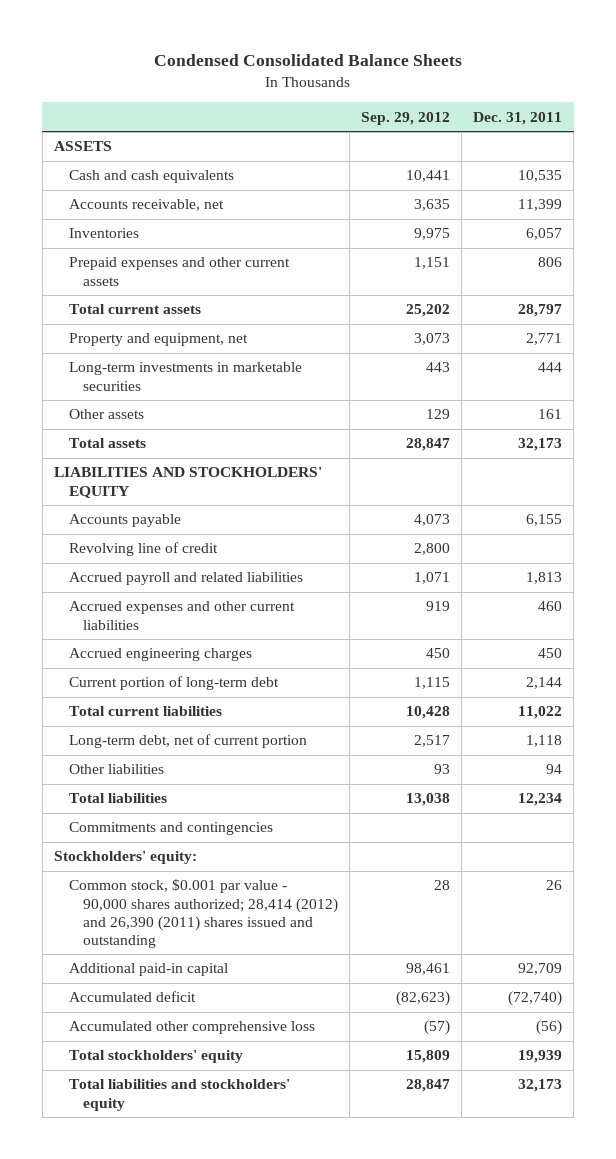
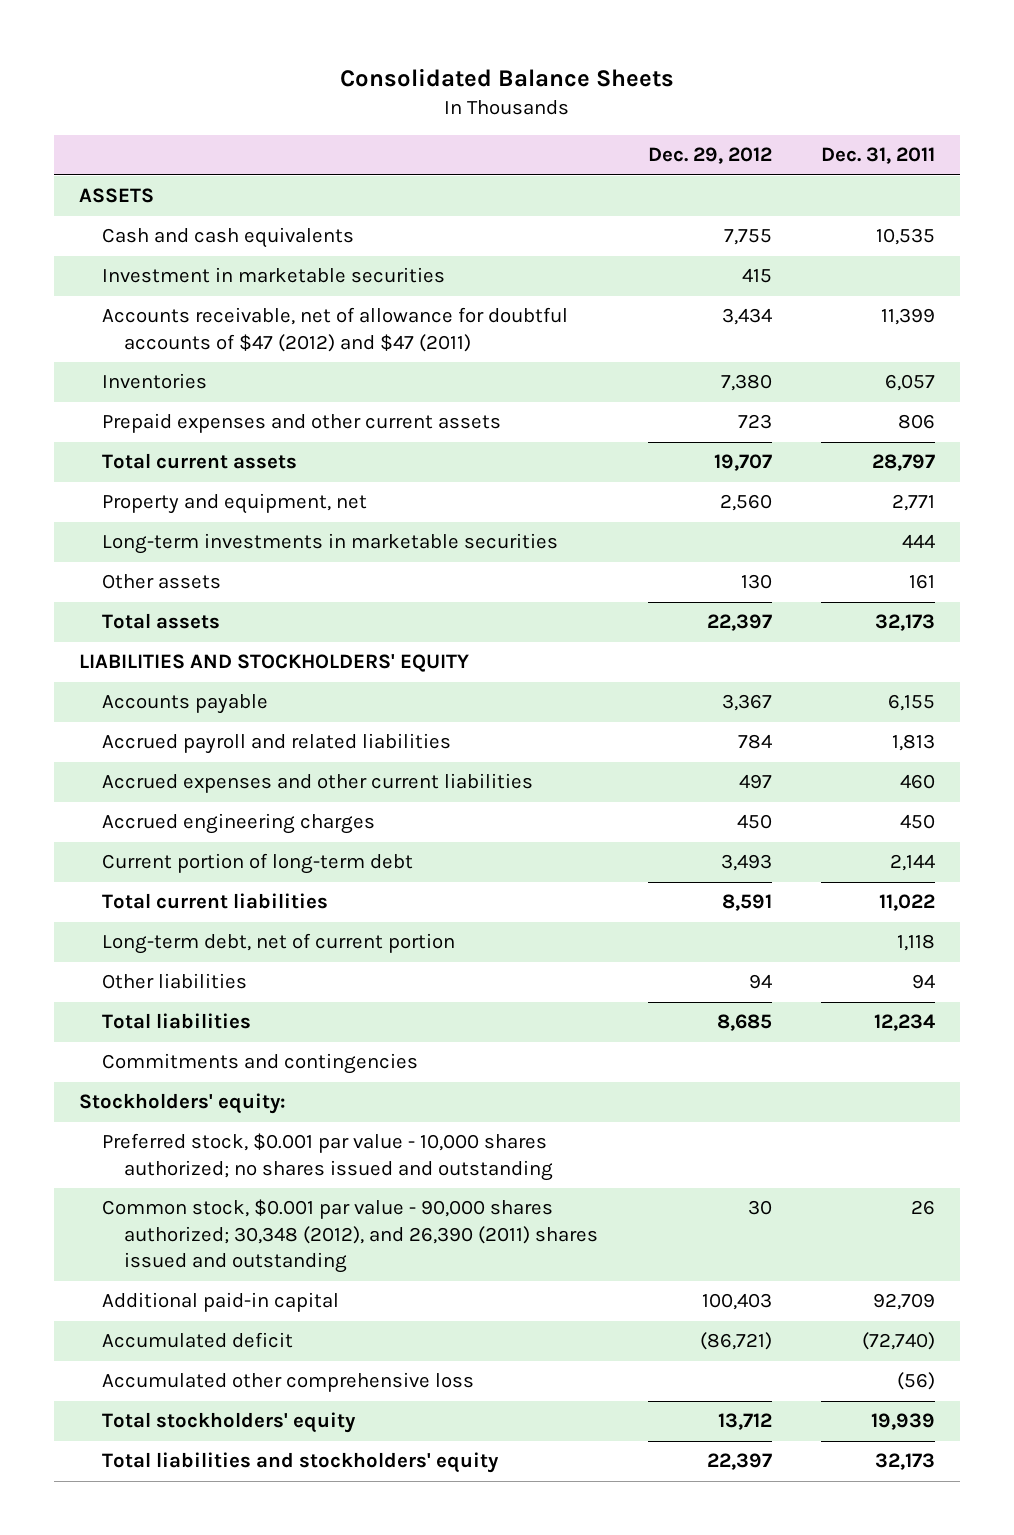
- Condensed Consolidated Balance Sheets
+ Consolidated Balance Sheets
- | Sep. 29, 2012 | Dec. 31, 2011
+ | Dec. 29, 2012 | Dec. 31, 2011
- Accounts receivable, net | 3,635 | 11,399
+ Investment in marketable securities | 415 |
+ Accounts receivable, net of allowance for doubtful accounts of $47 (2012) and $47 (2011) | 3,434 | 11,399
- Revolving line of credit | 2,800 |
- Common stock, $0.001 par value - 90,000 shares authorized; 28,414 (2012) and 26,390 (2011) shares issued and outstanding | 28 | 26
+ Preferred stock, $0.001 par value - 10,000 shares authorized; no shares issued and outstanding
+ Common stock, $0.001 par value - 90,000 shares authorized; 30,348 (2012), and 26,390 (2011) shares issued and outstanding | 30 | 26

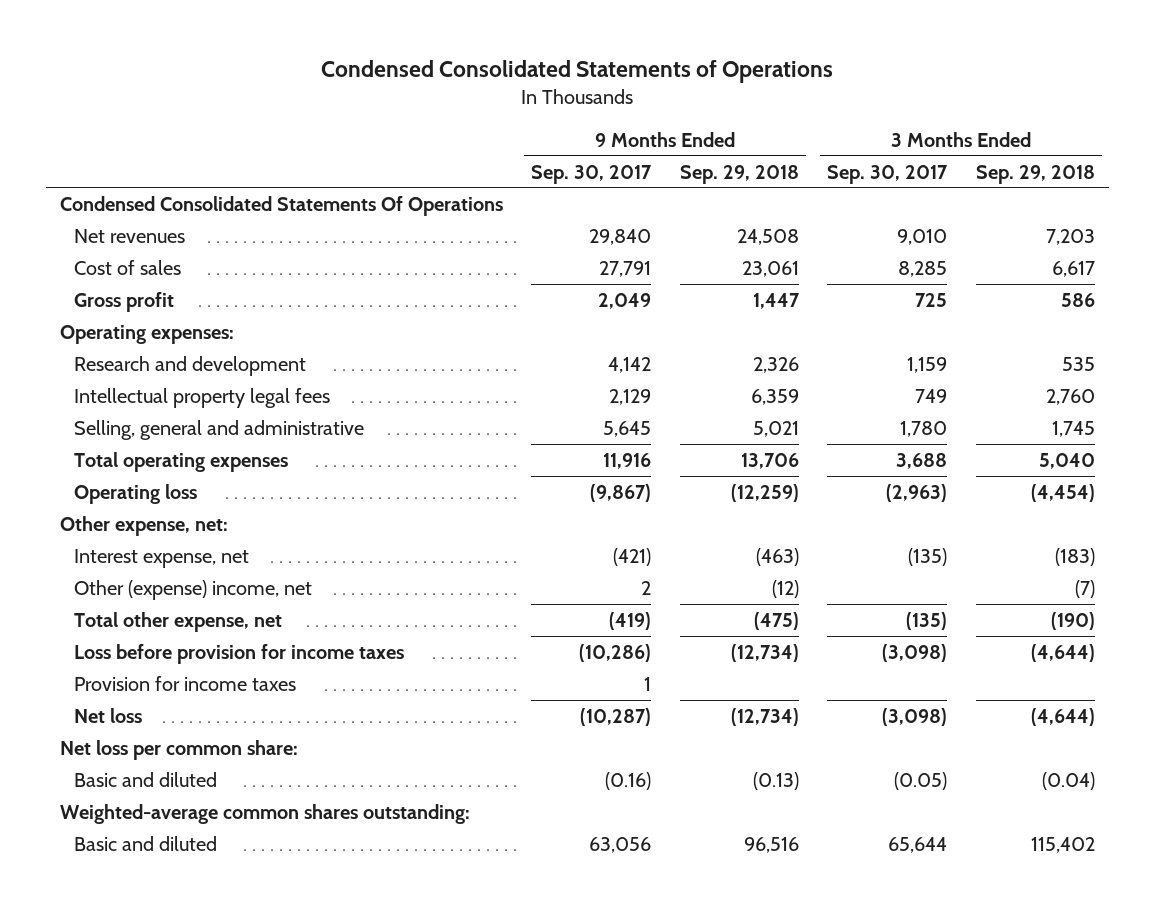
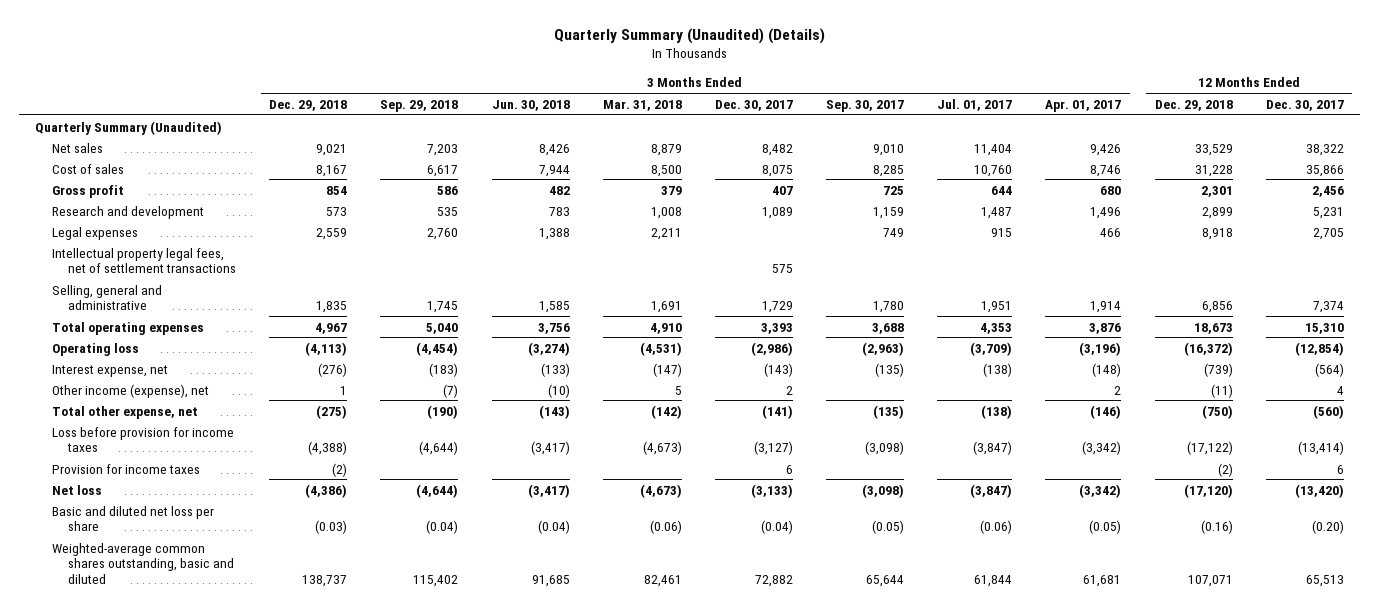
- Condensed Consolidated Statements of Operations
+ Quarterly Summary (Unaudited) (Details)
- | 9 Months Ended Sep. 30, 2017 | 9 Months Ended Sep. 29, 2018 | 3 Months Ended Sep. 30, 2017 | 3 Months Ended Sep. 29, 2018
+ | 3 Months Ended Dec. 29, 2018 | 3 Months Ended Sep. 29, 2018 | 3 Months Ended Jun. 30, 2018 | 3 Months Ended Mar. 31, 2018 | 3 Months Ended Dec. 30, 2017 | 3 Months Ended Sep. 30, 2017 | 3 Months Ended Jul. 01, 2017 | 3 Months Ended Apr. 01, 2017 | 12 Months Ended Dec. 29, 2018 | 12 Months Ended Dec. 30, 2017
- Condensed Consolidated Statements Of Operations
- Net revenues | 29,840 | 24,508 | 9,010 | 7,203
+ Quarterly Summary (Unaudited)
+ Net sales | 9,021 | 7,203 | 8,426 | 8,879 | 8,482 | 9,010 | 11,404 | 9,426 | 33,529 | 38,322
- Operating expenses:
- Intellectual property legal fees | 2,129 | 6,359 | 749 | 2,760
+ Legal expenses | 2,559 | 2,760 | 1,388 | 2,211 | | 749 | 915 | 466 | 8,918 | 2,705
+ Intellectual property legal fees, net of settlement transactions | | | | | 575 | | | | |
- Other expense, net:
- Other (expense) income, net | 2 | (12) | | (7)
+ Other income (expense), net | 1 | (7) | (10) | 5 | 2 | | | 2 | (11) | 4
- Net loss per common share:
- Basic and diluted | (0.16) | (0.13) | (0.05) | (0.04)
- Weighted-average common shares outstanding:
- Basic and diluted | 63,056 | 96,516 | 65,644 | 115,402
+ Basic and diluted net loss per share | (0.03) | (0.04) | (0.04) | (0.06) | (0.04) | (0.05) | (0.06) | (0.05) | (0.16) | (0.20)
+ Weighted-average common shares outstanding, basic and diluted | 138,737 | 115,402 | 91,685 | 82,461 | 72,882 | 65,644 | 61,844 | 61,681 | 107,071 | 65,513

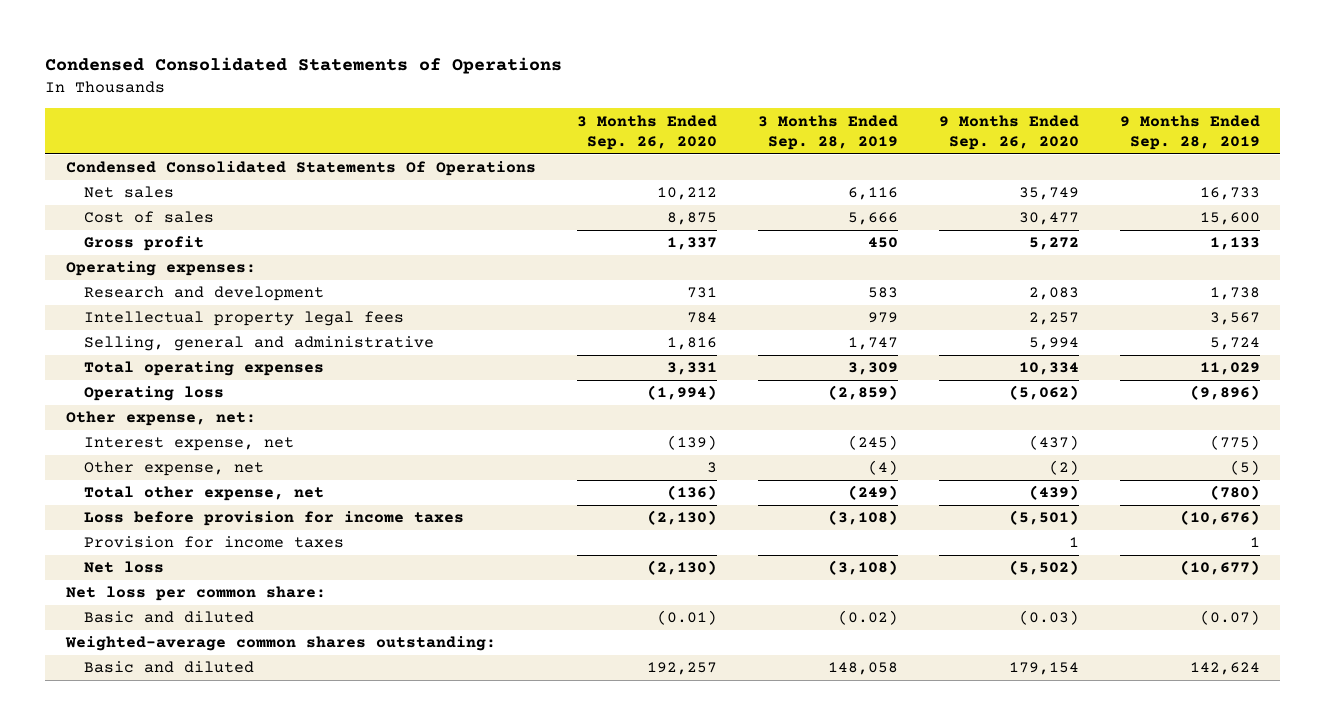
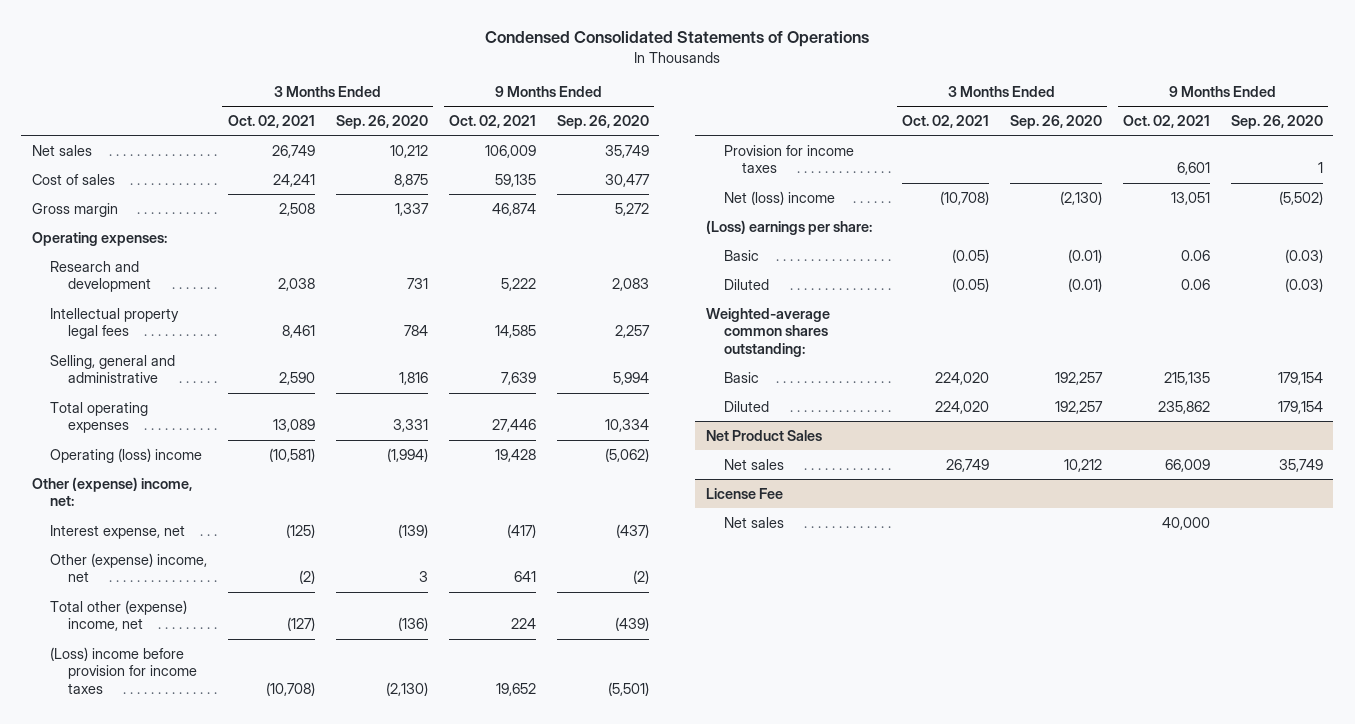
- | 3 Months Ended Sep. 26, 2020 | 3 Months Ended Sep. 28, 2019 | 9 Months Ended Sep. 26, 2020 | 9 Months Ended Sep. 28, 2019
+ | 3 Months Ended Oct. 02, 2021 | 3 Months Ended Sep. 26, 2020 | 9 Months Ended Oct. 02, 2021 | 9 Months Ended Sep. 26, 2020
- Condensed Consolidated Statements Of Operations
- Gross profit | 1,337 | 450 | 5,272 | 1,133
+ Gross margin | 2,508 | 1,337 | 46,874 | 5,272
- Operating loss | (1,994) | (2,859) | (5,062) | (9,896)
- Other expense, net:
+ Operating (loss) income | (10,581) | (1,994) | 19,428 | (5,062)
+ Other (expense) income, net:
- Other expense, net | 3 | (4) | (2) | (5)
- Total other expense, net | (136) | (249) | (439) | (780)
- Loss before provision for income taxes | (2,130) | (3,108) | (5,501) | (10,676)
+ Other (expense) income, net | (2) | 3 | 641 | (2)
+ Total other (expense) income, net | (127) | (136) | 224 | (439)
+ (Loss) income before provision for income taxes | (10,708) | (2,130) | 19,652 | (5,501)
- Net loss | (2,130) | (3,108) | (5,502) | (10,677)
- Net loss per common share:
- Basic and diluted | (0.01) | (0.02) | (0.03) | (0.07)
+ Net (loss) income | (10,708) | (2,130) | 13,051 | (5,502)
+ (Loss) earnings per share:
+ Basic | (0.05) | (0.01) | 0.06 | (0.03)
+ Diluted | (0.05) | (0.01) | 0.06 | (0.03)
- Basic and diluted | 192,257 | 148,058 | 179,154 | 142,624
+ Basic | 224,020 | 192,257 | 215,135 | 179,154
+ Diluted | 224,020 | 192,257 | 235,862 | 179,154
+ Net Product Sales
+ Net sales | 26,749 | 10,212 | 66,009 | 35,749
+ License Fee
+ Net sales | | | 40,000 |

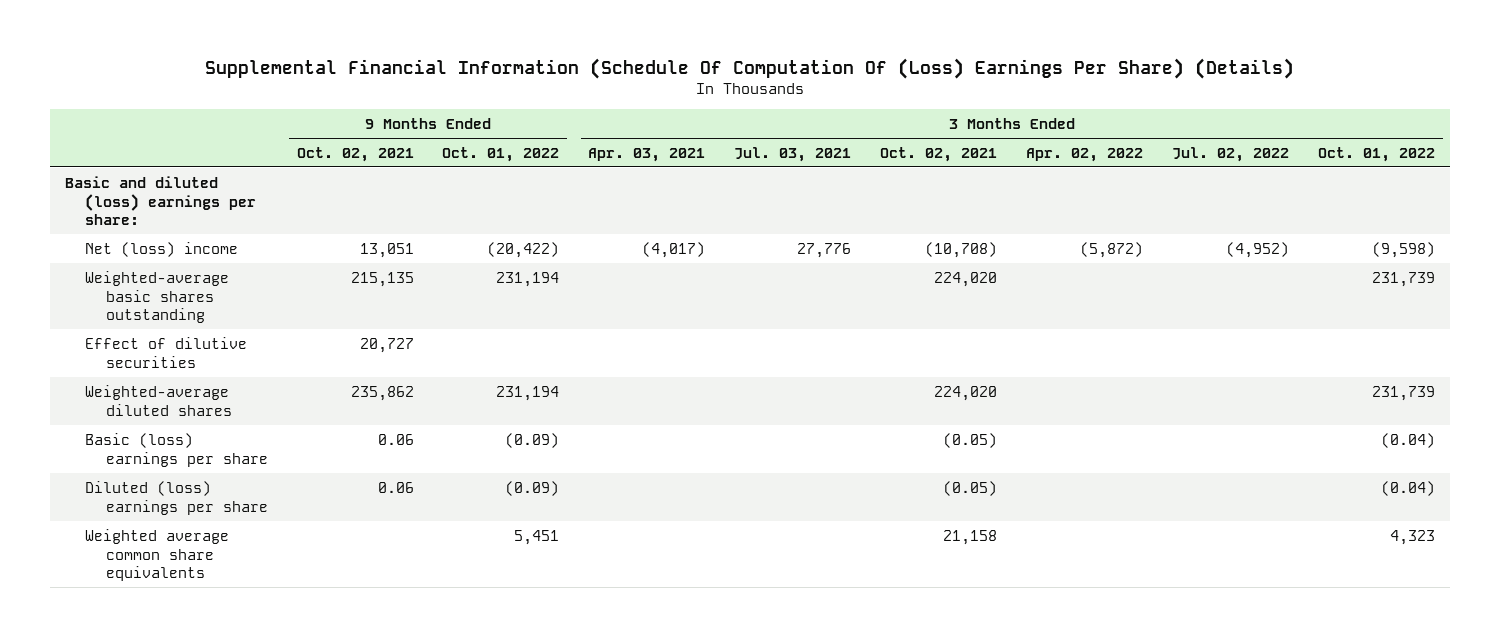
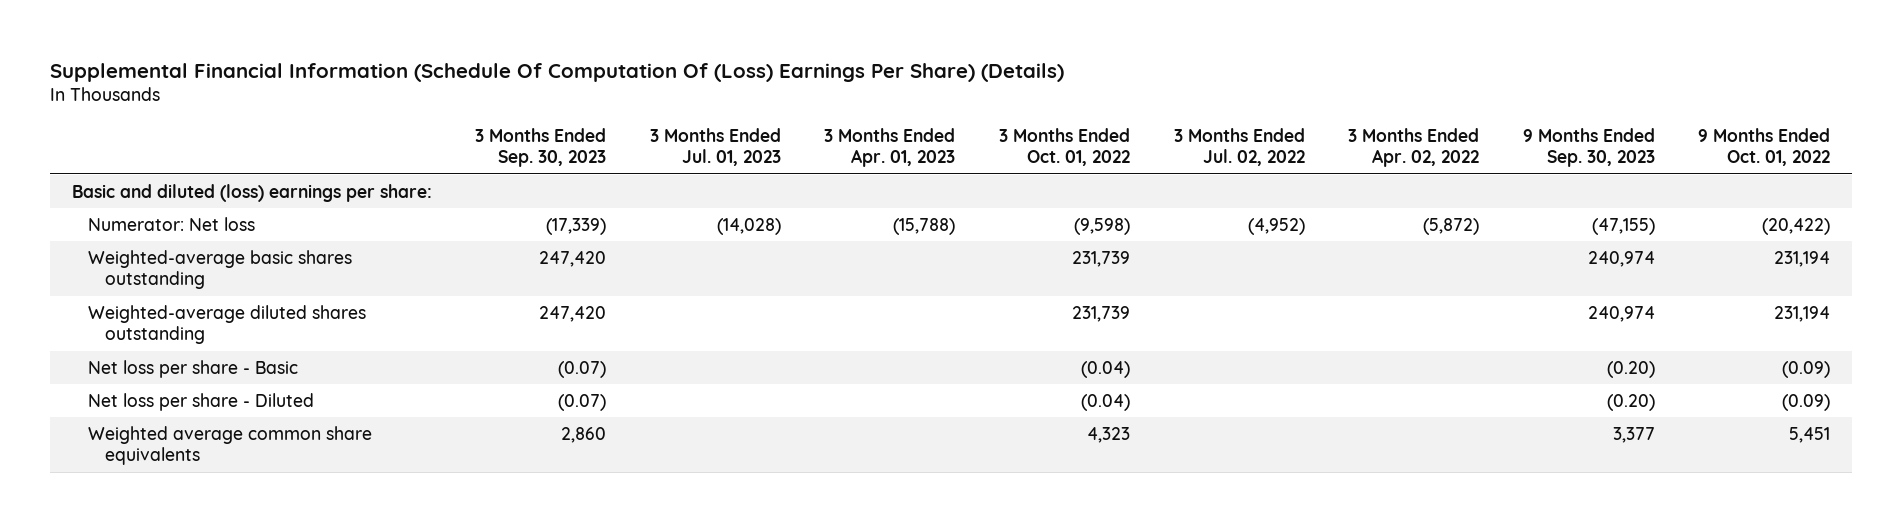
- | 9 Months Ended Oct. 02, 2021 | 9 Months Ended Oct. 01, 2022 | 3 Months Ended Apr. 03, 2021 | 3 Months Ended Jul. 03, 2021 | 3 Months Ended Oct. 02, 2021 | 3 Months Ended Apr. 02, 2022 | 3 Months Ended Jul. 02, 2022 | 3 Months Ended Oct. 01, 2022
+ | 3 Months Ended Sep. 30, 2023 | 3 Months Ended Jul. 01, 2023 | 3 Months Ended Apr. 01, 2023 | 3 Months Ended Oct. 01, 2022 | 3 Months Ended Jul. 02, 2022 | 3 Months Ended Apr. 02, 2022 | 9 Months Ended Sep. 30, 2023 | 9 Months Ended Oct. 01, 2022
- Net (loss) income | 13,051 | (20,422) | (4,017) | 27,776 | (10,708) | (5,872) | (4,952) | (9,598)
+ Numerator: Net loss | (17,339) | (14,028) | (15,788) | (9,598) | (4,952) | (5,872) | (47,155) | (20,422)
- Effect of dilutive securities | 20,727 | | | | | | |
- Weighted-average diluted shares | 235,862 | 231,194 | | | 224,020 | | | 231,739
- Basic (loss) earnings per share | 0.06 | (0.09) | | | (0.05) | | | (0.04)
- Diluted (loss) earnings per share | 0.06 | (0.09) | | | (0.05) | | | (0.04)
+ Weighted-average diluted shares outstanding | 247,420 | | | 231,739 | | | 240,974 | 231,194
+ Net loss per share - Basic | (0.07) | | | (0.04) | | | (0.20) | (0.09)
+ Net loss per share - Diluted | (0.07) | | | (0.04) | | | (0.20) | (0.09)

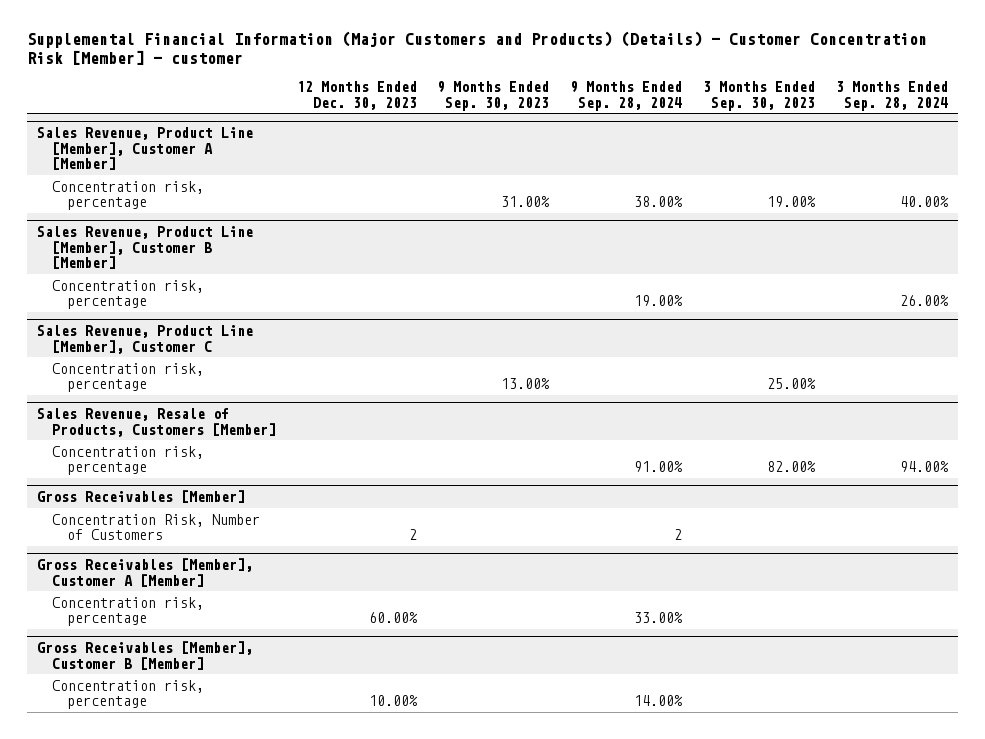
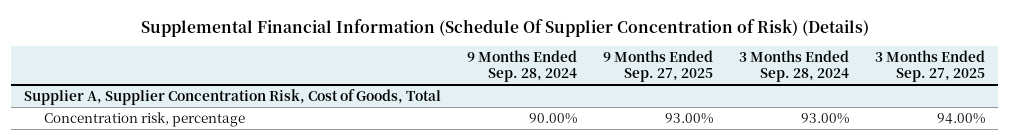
- Supplemental Financial Information (Major Customers and Products) (Details) - Customer Concentration Risk [Member] - customer
+ Supplemental Financial Information (Schedule Of Supplier Concentration of Risk) (Details)
- | 12 Months Ended Dec. 30, 2023 | 9 Months Ended Sep. 30, 2023 | 9 Months Ended Sep. 28, 2024 | 3 Months Ended Sep. 30, 2023 | 3 Months Ended Sep. 28, 2024
+ | 9 Months Ended Sep. 28, 2024 | 9 Months Ended Sep. 27, 2025 | 3 Months Ended Sep. 28, 2024 | 3 Months Ended Sep. 27, 2025
- Sales Revenue, Product Line [Member], Customer A [Member]
- Concentration risk, percentage | | 31.00% | 38.00% | 19.00% | 40.00%
- Sales Revenue, Product Line [Member], Customer B [Member]
- Concentration risk, percentage | | | 19.00% | | 26.00%
- Sales Revenue, Product Line [Member], Customer C
- Concentration risk, percentage | | 13.00% | | 25.00% |
- Sales Revenue, Resale of Products, Customers [Member]
- Concentration risk, percentage | | | 91.00% | 82.00% | 94.00%
- Gross Receivables [Member]
- Concentration Risk, Number of Customers | 2 | | 2 | |
- Gross Receivables [Member], Customer A [Member]
- Concentration risk, percentage | 60.00% | | 33.00% | |
- Gross Receivables [Member], Customer B [Member]
- Concentration risk, percentage | 10.00% | | 14.00% | |
+ Supplier A, Supplier Concentration Risk, Cost of Goods, Total
+ Concentration risk, percentage | 90.00% | 93.00% | 93.00% | 94.00%

